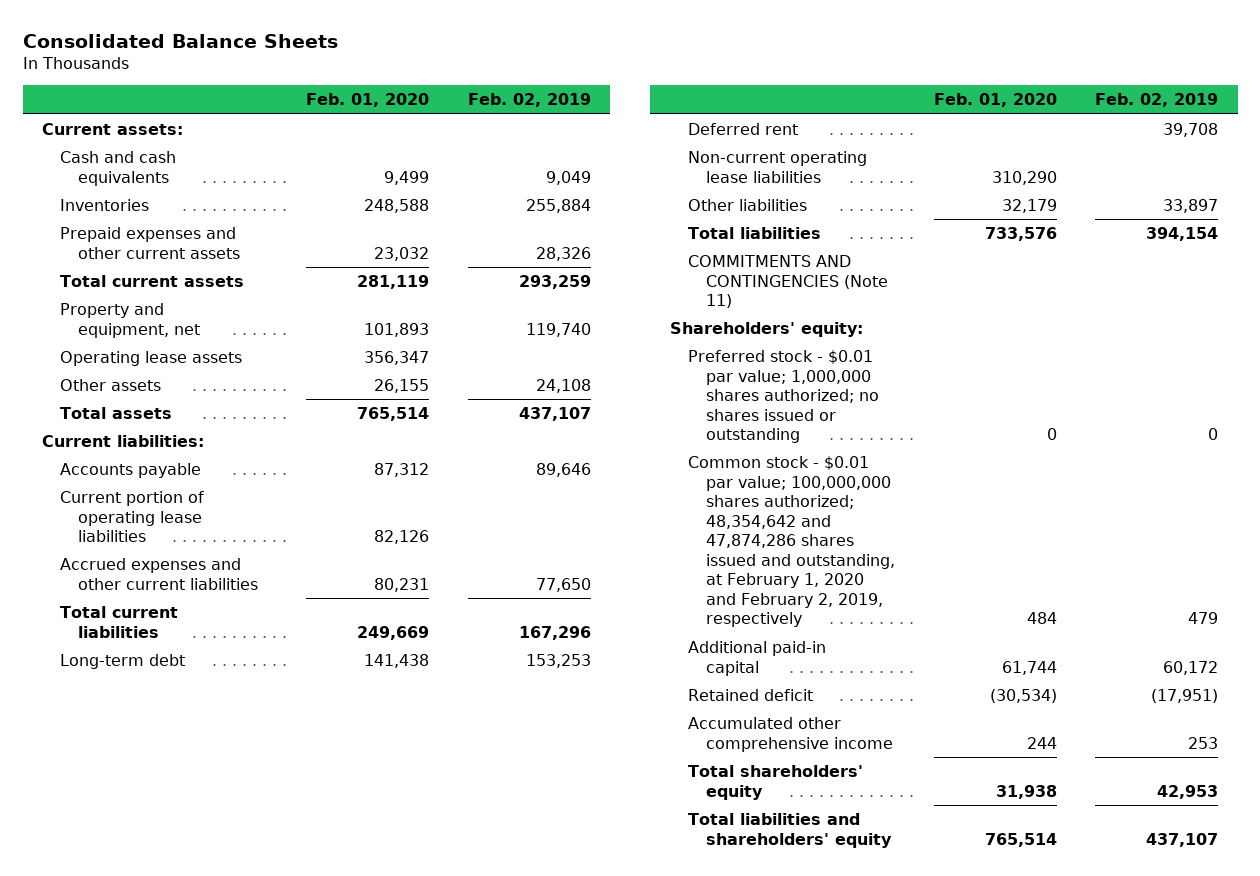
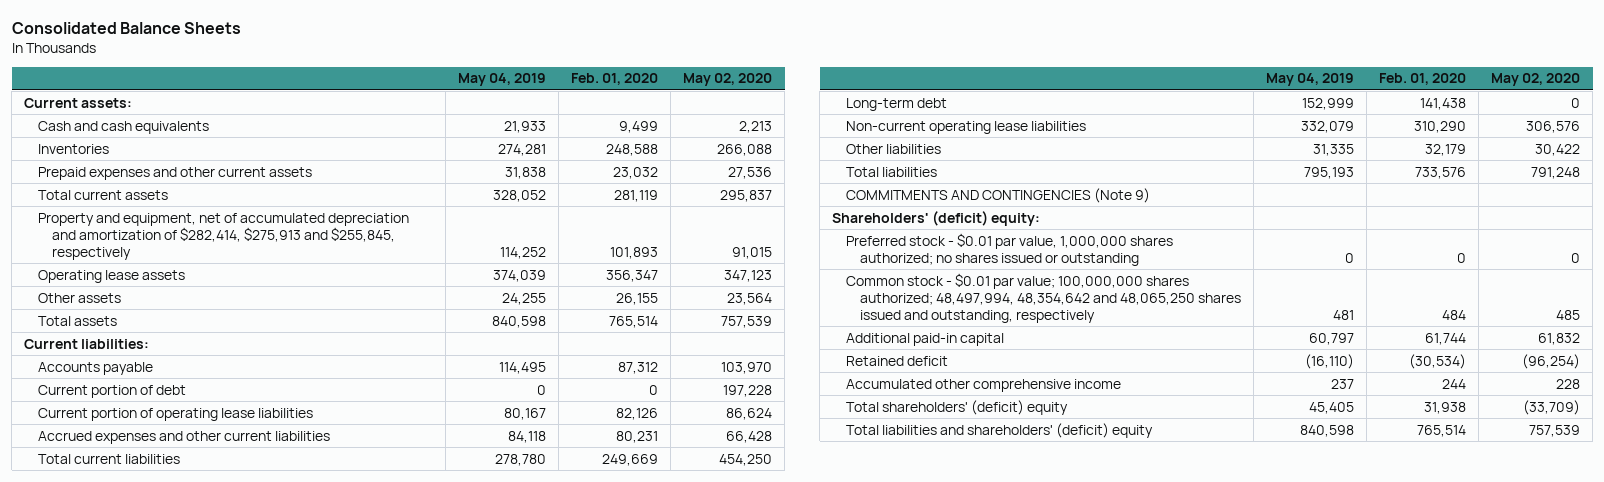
- | Feb. 01, 2020 | Feb. 02, 2019
+ | May 04, 2019 | Feb. 01, 2020 | May 02, 2020
- Property and equipment, net | 101,893 | 119,740
+ Property and equipment, net of accumulated depreciation and amortization of $282,414, $275,913 and $255,845, respectively | 114,252 | 101,893 | 91,015
+ Current portion of debt | 0 | 0 | 197,228
- Deferred rent | | 39,708
- COMMITMENTS AND CONTINGENCIES (Note 11)
- Shareholders' equity:
- Preferred stock - $0.01 par value; 1,000,000 shares authorized; no shares issued or outstanding | 0 | 0
- Common stock - $0.01 par value; 100,000,000 shares authorized; 48,354,642 and 47,874,286 shares issued and outstanding, at February 1, 2020 and February 2, 2019, respectively | 484 | 479
+ COMMITMENTS AND CONTINGENCIES (Note 9)
+ Shareholders' (deficit) equity:
+ Preferred stock - $0.01 par value, 1,000,000 shares authorized; no shares issued or outstanding | 0 | 0 | 0
+ Common stock - $0.01 par value; 100,000,000 shares authorized; 48,497,994, 48,354,642 and 48,065,250 shares issued and outstanding, respectively | 481 | 484 | 485
- Total shareholders' equity | 31,938 | 42,953
- Total liabilities and shareholders' equity | 765,514 | 437,107
+ Total shareholders' (deficit) equity | 45,405 | 31,938 | (33,709)
+ Total liabilities and shareholders' (deficit) equity | 840,598 | 765,514 | 757,539

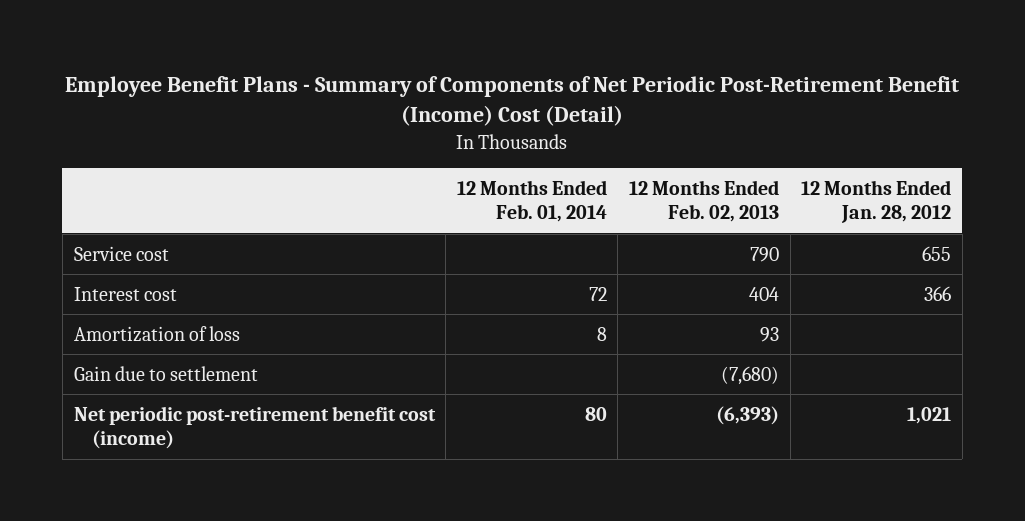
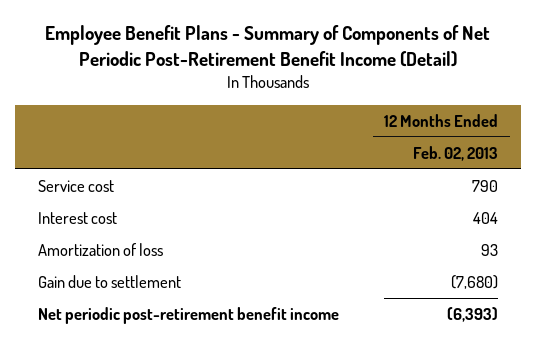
- Employee Benefit Plans - Summary of Components of Net Periodic Post-Retirement Benefit (Income) Cost (Detail)
+ Employee Benefit Plans - Summary of Components of Net Periodic Post-Retirement Benefit Income (Detail)
- | 12 Months Ended Feb. 01, 2014 | 12 Months Ended Feb. 02, 2013 | 12 Months Ended Jan. 28, 2012
+ | 12 Months Ended Feb. 02, 2013
- Net periodic post-retirement benefit cost (income) | 80 | (6,393) | 1,021
+ Net periodic post-retirement benefit income | (6,393)

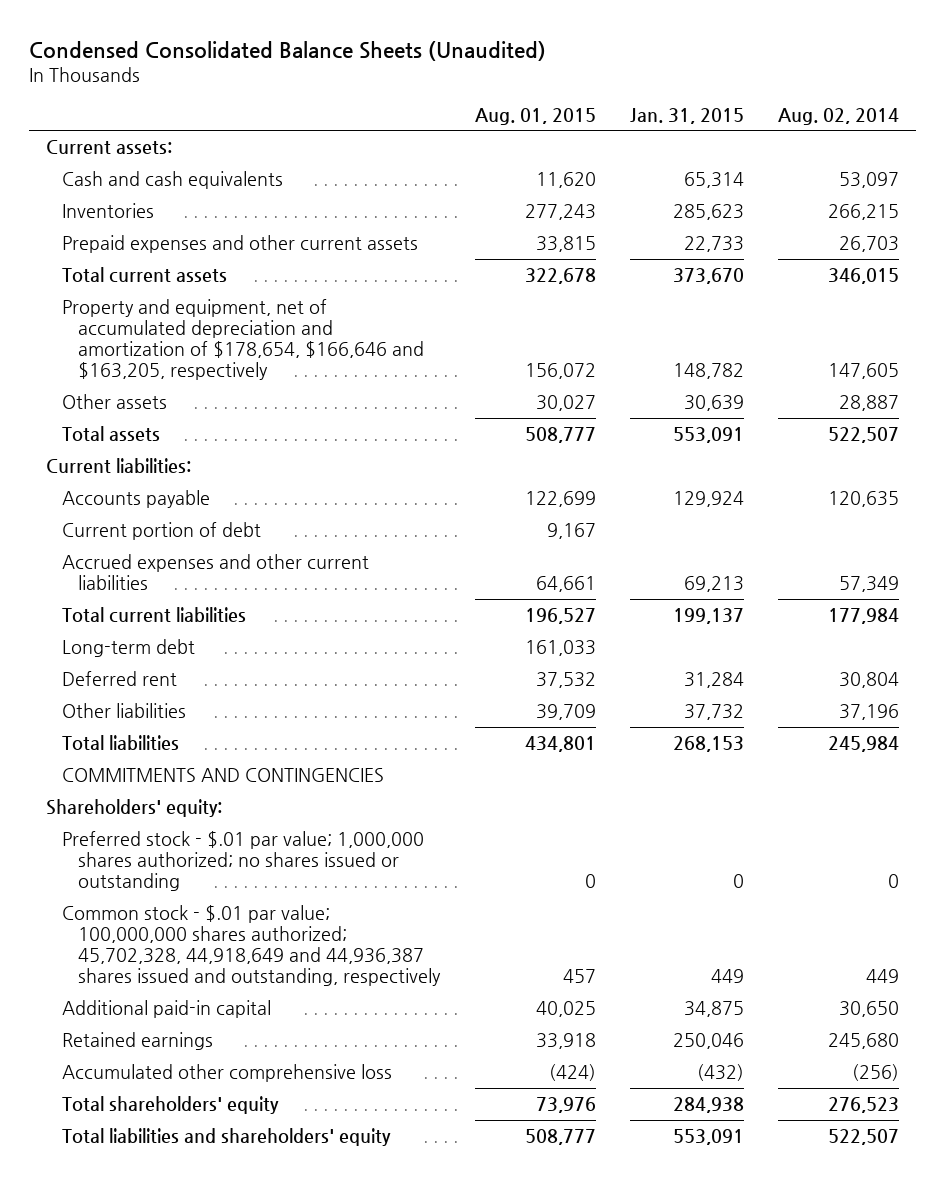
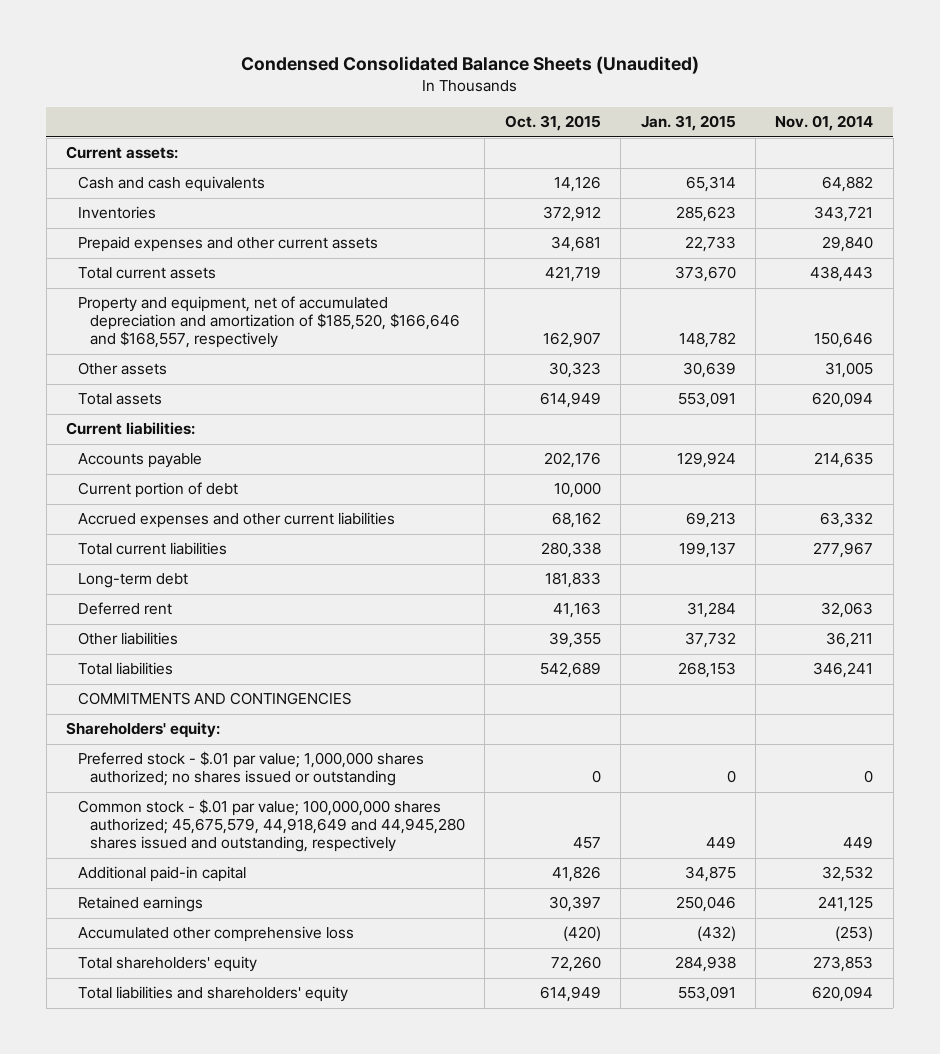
- | Aug. 01, 2015 | Jan. 31, 2015 | Aug. 02, 2014
+ | Oct. 31, 2015 | Jan. 31, 2015 | Nov. 01, 2014
- Property and equipment, net of accumulated depreciation and amortization of $178,654, $166,646 and $163,205, respectively | 156,072 | 148,782 | 147,605
+ Property and equipment, net of accumulated depreciation and amortization of $185,520, $166,646 and $168,557, respectively | 162,907 | 148,782 | 150,646
- Common stock - $.01 par value; 100,000,000 shares authorized; 45,702,328, 44,918,649 and 44,936,387 shares issued and outstanding, respectively | 457 | 449 | 449
+ Common stock - $.01 par value; 100,000,000 shares authorized; 45,675,579, 44,918,649 and 44,945,280 shares issued and outstanding, respectively | 457 | 449 | 449

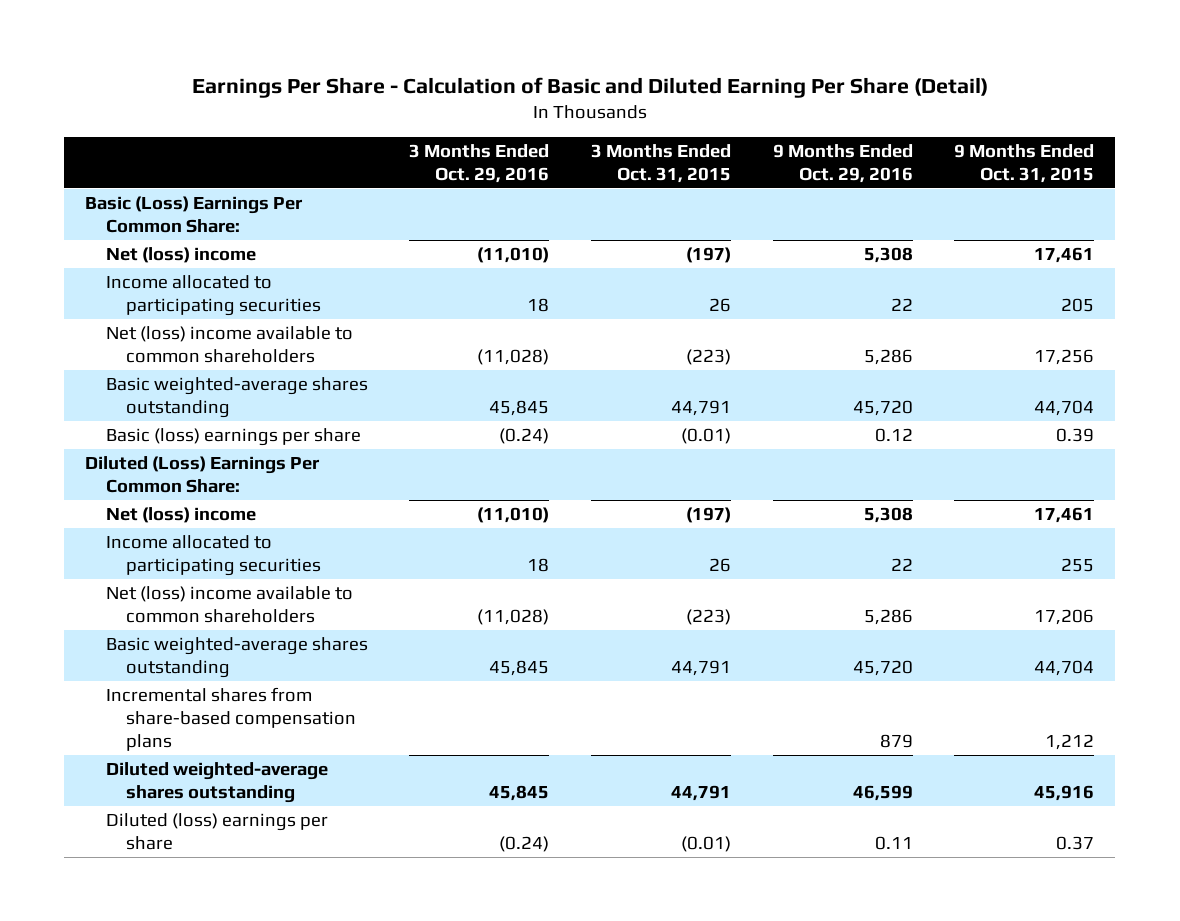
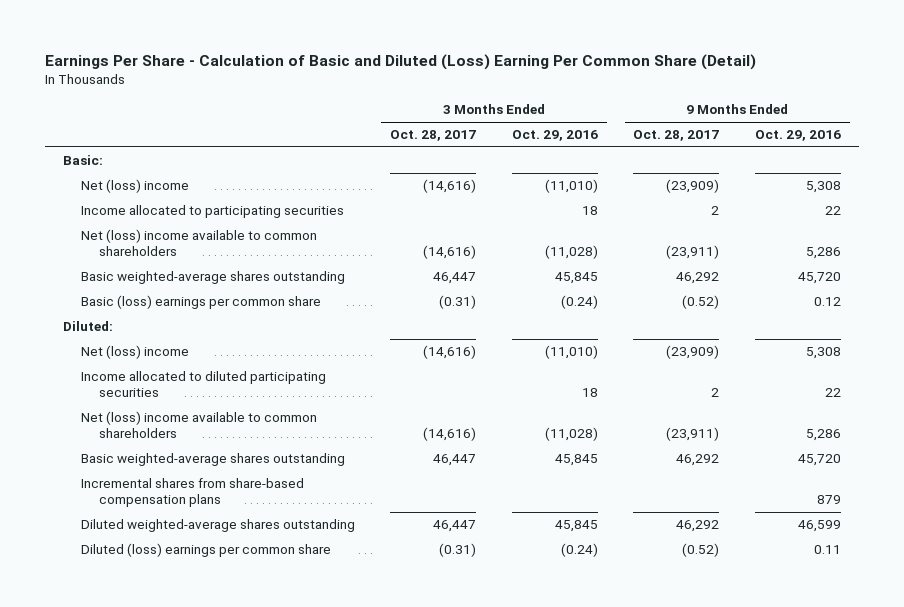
- Earnings Per Share - Calculation of Basic and Diluted Earning Per Share (Detail)
+ Earnings Per Share - Calculation of Basic and Diluted (Loss) Earning Per Common Share (Detail)
- | 3 Months Ended Oct. 29, 2016 | 3 Months Ended Oct. 31, 2015 | 9 Months Ended Oct. 29, 2016 | 9 Months Ended Oct. 31, 2015
+ | 3 Months Ended Oct. 28, 2017 | 3 Months Ended Oct. 29, 2016 | 9 Months Ended Oct. 28, 2017 | 9 Months Ended Oct. 29, 2016
- Basic (Loss) Earnings Per Common Share:
+ Basic:
- Basic (loss) earnings per share | (0.24) | (0.01) | 0.12 | 0.39
- Diluted (Loss) Earnings Per Common Share:
+ Basic (loss) earnings per common share | (0.31) | (0.24) | (0.52) | 0.12
+ Diluted:
- Income allocated to participating securities | 18 | 26 | 22 | 255
+ Income allocated to diluted participating securities | | 18 | 2 | 22
- Diluted (loss) earnings per share | (0.24) | (0.01) | 0.11 | 0.37
+ Diluted (loss) earnings per common share | (0.31) | (0.24) | (0.52) | 0.11

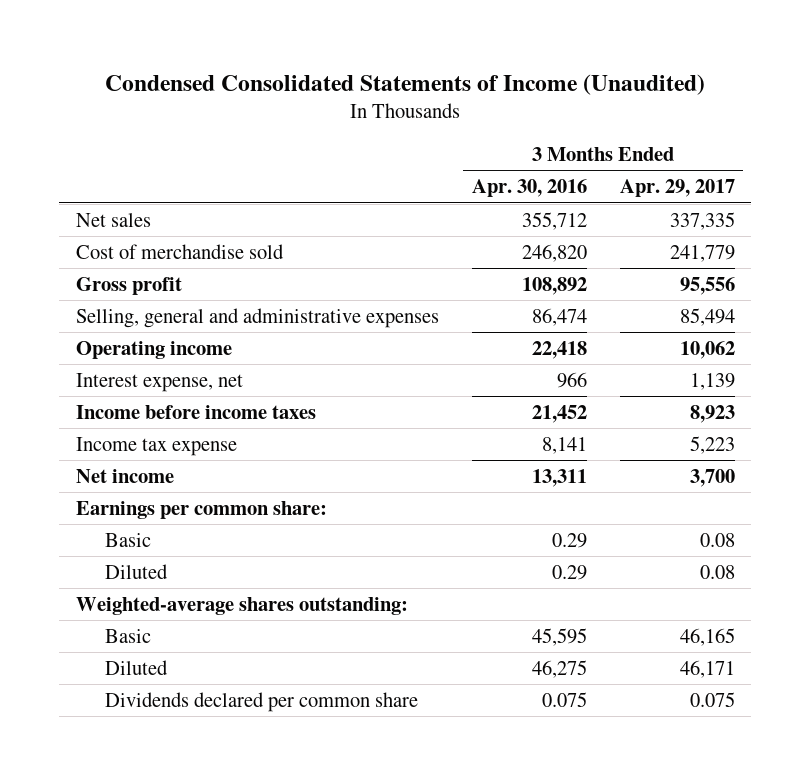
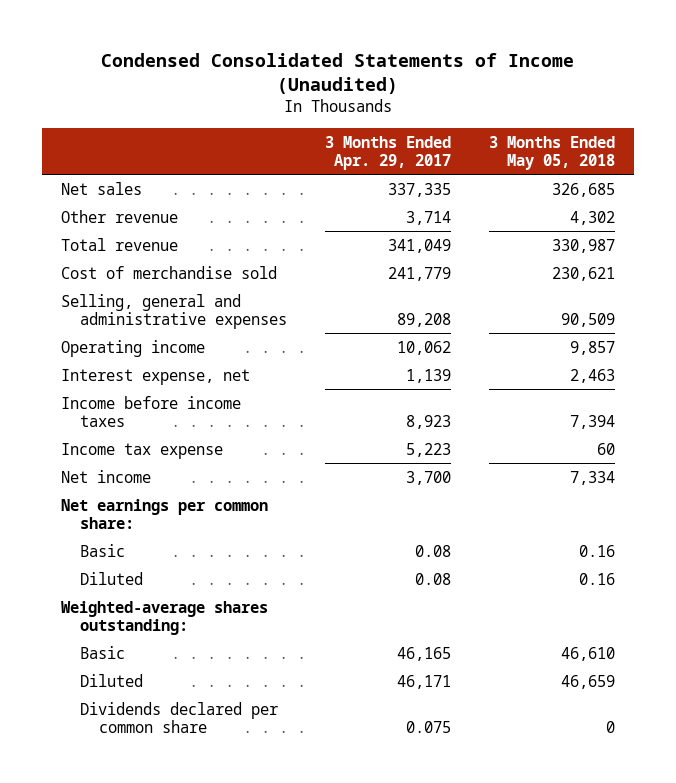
- | 3 Months Ended Apr. 30, 2016 | 3 Months Ended Apr. 29, 2017
+ | 3 Months Ended Apr. 29, 2017 | 3 Months Ended May 05, 2018
+ Other revenue | 3,714 | 4,302
+ Total revenue | 341,049 | 330,987
- Gross profit | 108,892 | 95,556
- Selling, general and administrative expenses | 86,474 | 85,494
+ Selling, general and administrative expenses | 89,208 | 90,509
- Earnings per common share:
+ Net earnings per common share:

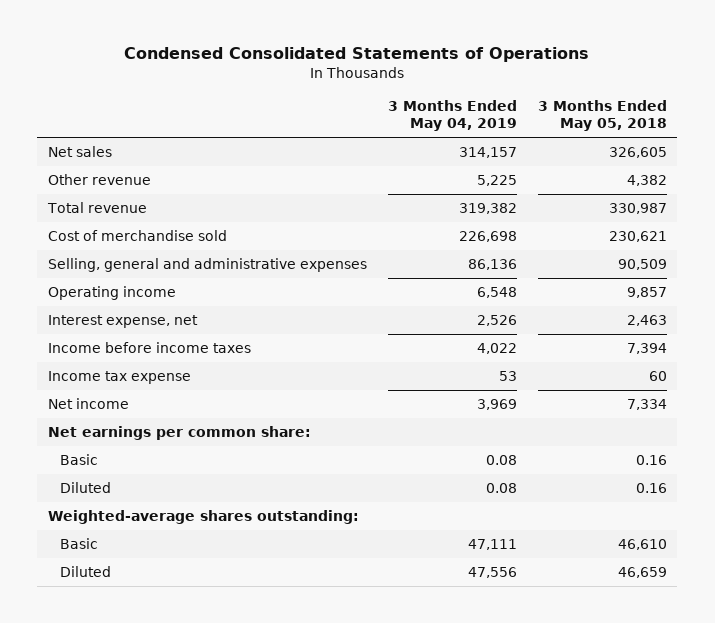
- Condensed Consolidated Statements of Income (Unaudited)
+ Condensed Consolidated Statements of Operations
- | 3 Months Ended Apr. 29, 2017 | 3 Months Ended May 05, 2018
+ | 3 Months Ended May 04, 2019 | 3 Months Ended May 05, 2018
- Net sales | 337,335 | 326,685
- Other revenue | 3,714 | 4,302
+ Net sales | 314,157 | 326,605
+ Other revenue | 5,225 | 4,382
- Dividends declared per common share | 0.075 | 0

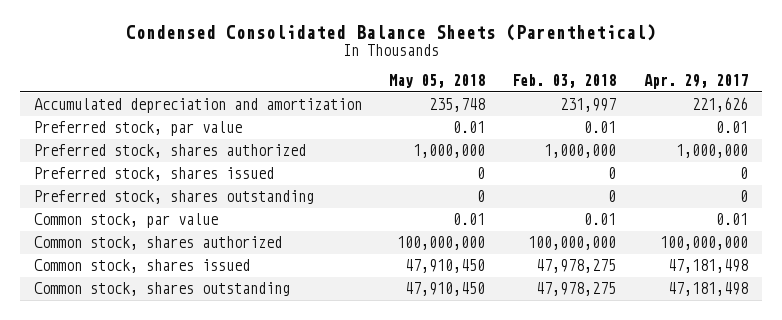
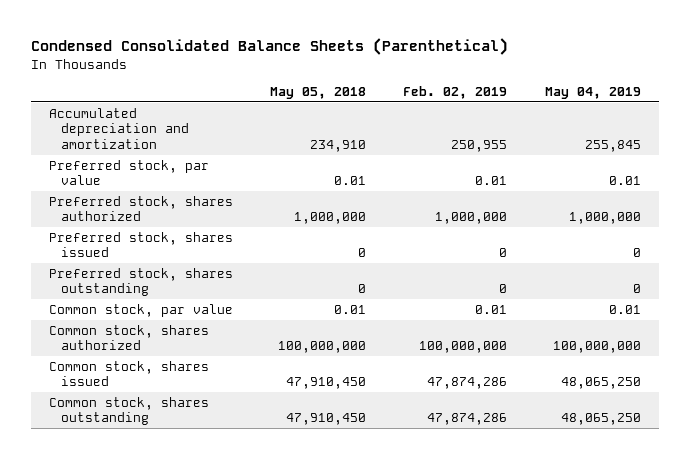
- | May 05, 2018 | Feb. 03, 2018 | Apr. 29, 2017
+ | May 05, 2018 | Feb. 02, 2019 | May 04, 2019
- Accumulated depreciation and amortization | 235,748 | 231,997 | 221,626
+ Accumulated depreciation and amortization | 234,910 | 250,955 | 255,845

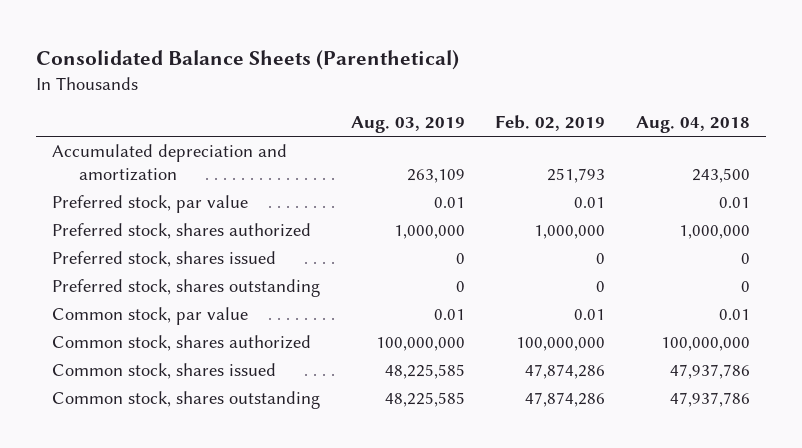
- Condensed Consolidated Balance Sheets (Parenthetical)
+ Consolidated Balance Sheets (Parenthetical)
- | May 05, 2018 | Feb. 02, 2019 | May 04, 2019
+ | Aug. 03, 2019 | Feb. 02, 2019 | Aug. 04, 2018
- Accumulated depreciation and amortization | 234,910 | 250,955 | 255,845
+ Accumulated depreciation and amortization | 263,109 | 251,793 | 243,500

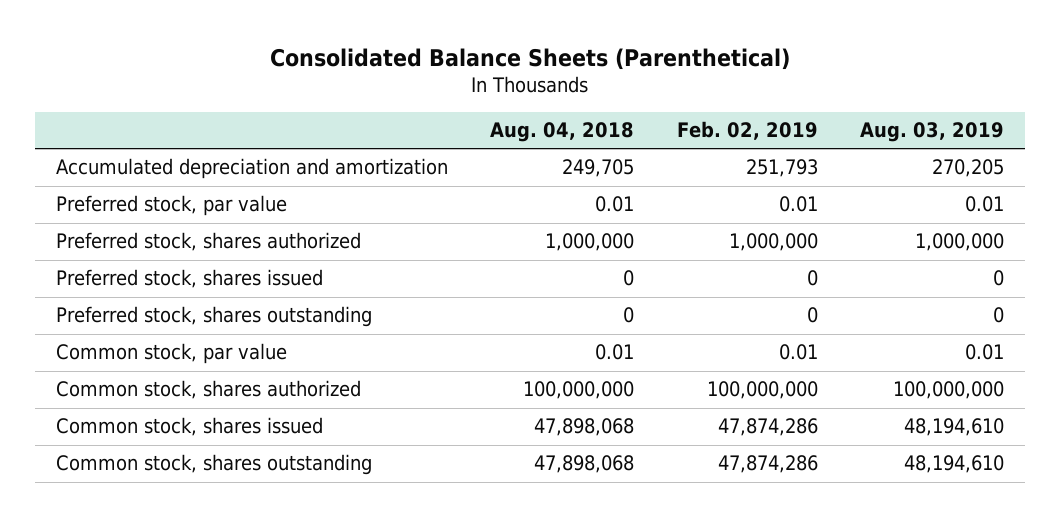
- | Aug. 03, 2019 | Feb. 02, 2019 | Aug. 04, 2018
+ | Aug. 04, 2018 | Feb. 02, 2019 | Aug. 03, 2019
- Accumulated depreciation and amortization | 263,109 | 251,793 | 243,500
+ Accumulated depreciation and amortization | 249,705 | 251,793 | 270,205
- Common stock, shares issued | 48,225,585 | 47,874,286 | 47,937,786
- Common stock, shares outstanding | 48,225,585 | 47,874,286 | 47,937,786
+ Common stock, shares issued | 47,898,068 | 47,874,286 | 48,194,610
+ Common stock, shares outstanding | 47,898,068 | 47,874,286 | 48,194,610

